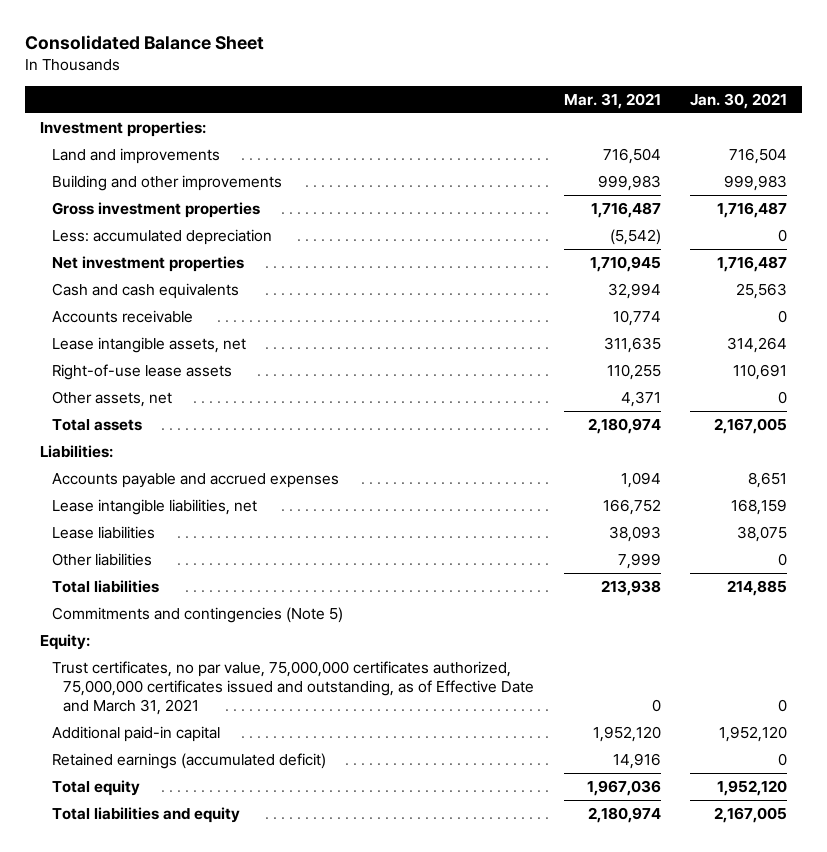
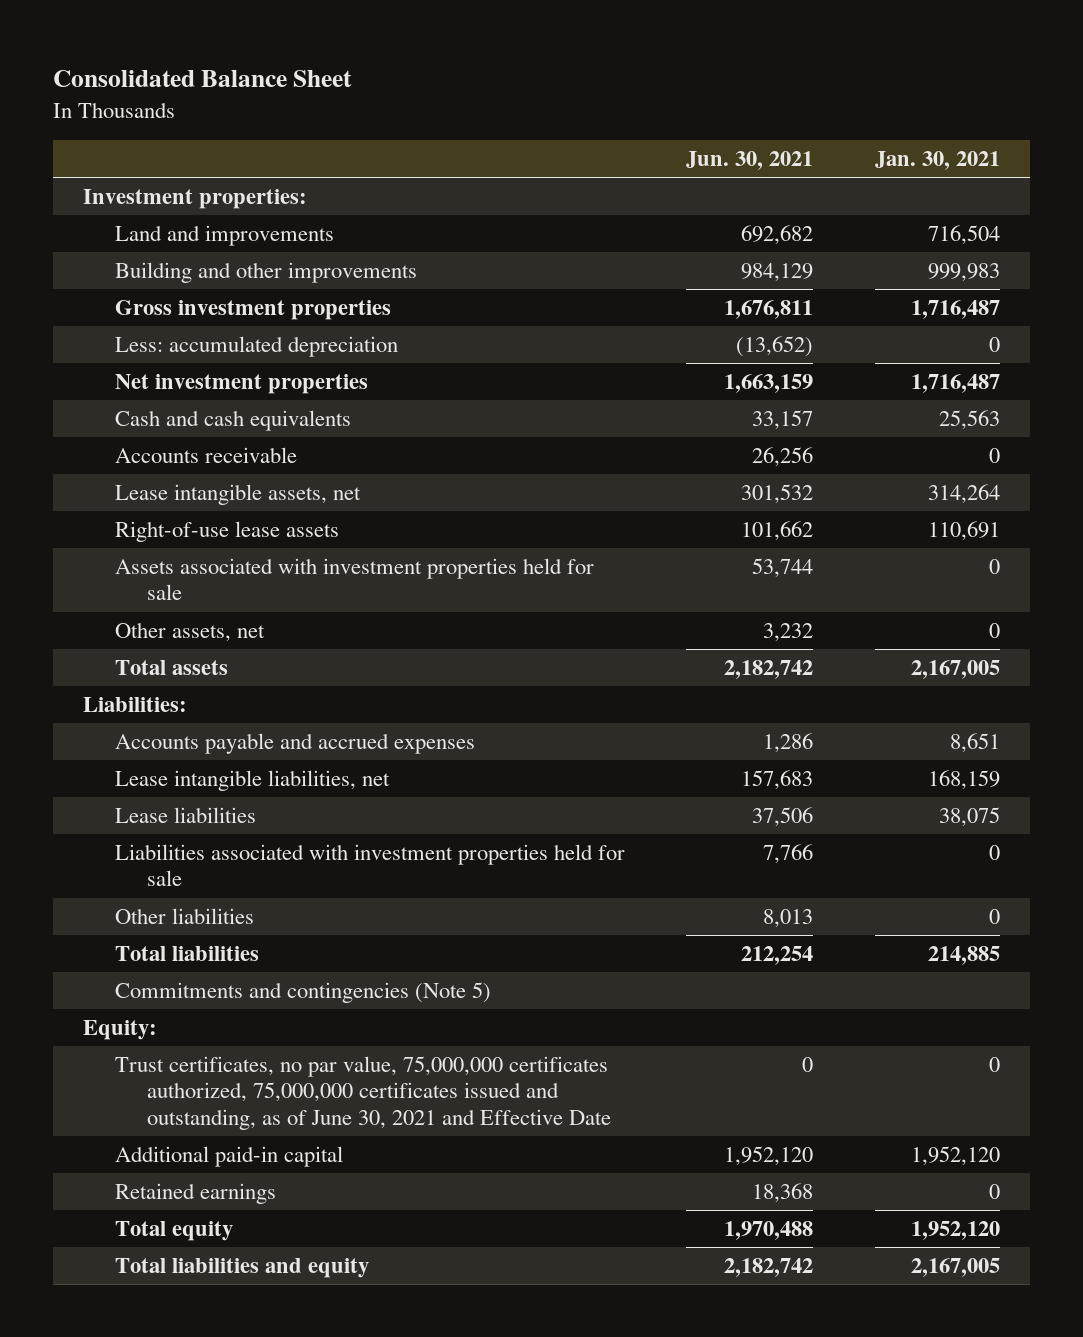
- | Mar. 31, 2021 | Jan. 30, 2021
+ | Jun. 30, 2021 | Jan. 30, 2021
+ Assets associated with investment properties held for sale | 53,744 | 0
+ Liabilities associated with investment properties held for sale | 7,766 | 0
- Trust certificates, no par value, 75,000,000 certificates authorized, 75,000,000 certificates issued and outstanding, as of Effective Date and March 31, 2021 | 0 | 0
+ Trust certificates, no par value, 75,000,000 certificates authorized, 75,000,000 certificates issued and outstanding, as of June 30, 2021 and Effective Date | 0 | 0
- Retained earnings (accumulated deficit) | 14,916 | 0
+ Retained earnings | 18,368 | 0

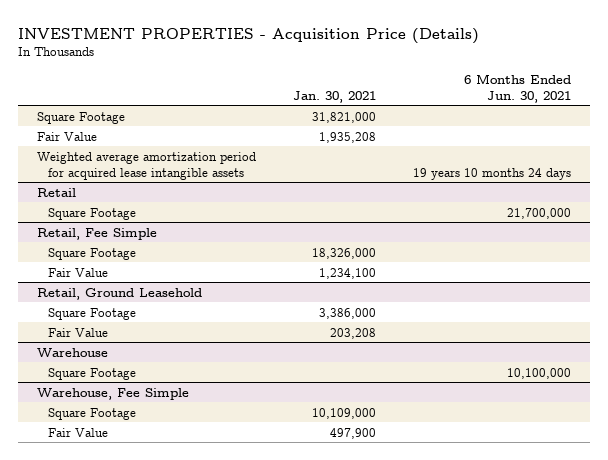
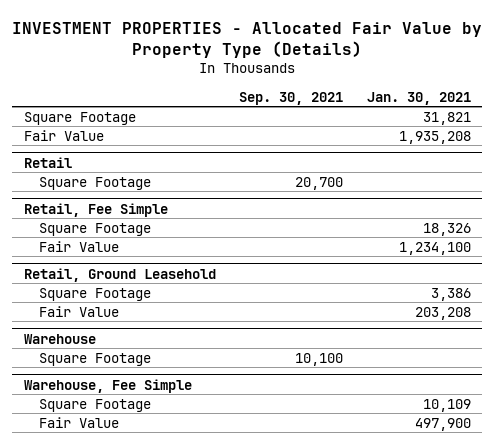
- INVESTMENT PROPERTIES - Acquisition Price (Details)
+ INVESTMENT PROPERTIES - Allocated Fair Value by Property Type (Details)
- | Jan. 30, 2021 | 6 Months Ended Jun. 30, 2021
+ | Sep. 30, 2021 | Jan. 30, 2021
- Square Footage | 31,821,000 |
+ Square Footage | | 31,821
- Weighted average amortization period for acquired lease intangible assets | | 19 years 10 months 24 days
@ Retail, Fee Simple
- Square Footage | 18,326,000 |
+ Square Footage | | 18,326
@ Retail, Ground Leasehold
- Square Footage | 3,386,000 |
+ Square Footage | | 3,386
@ Warehouse, Fee Simple
- Square Footage | 10,109,000 |
+ Square Footage | | 10,109

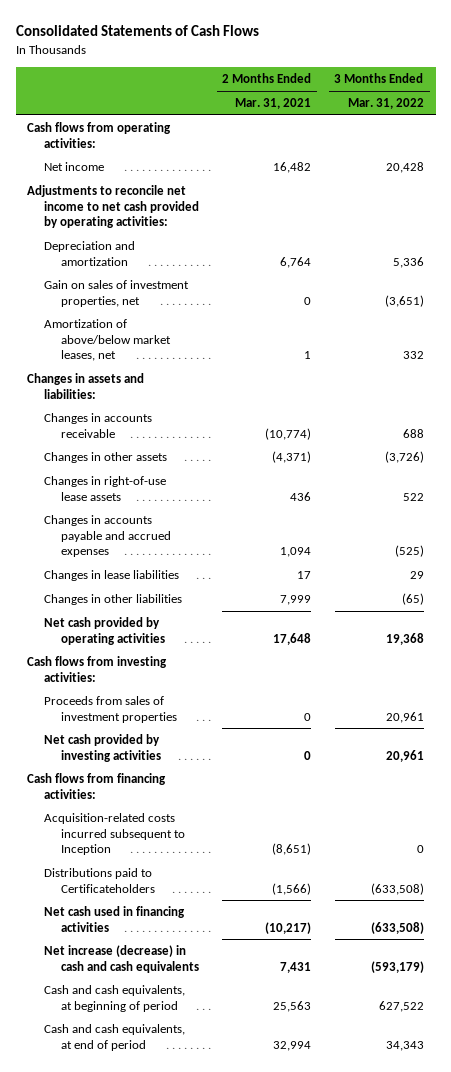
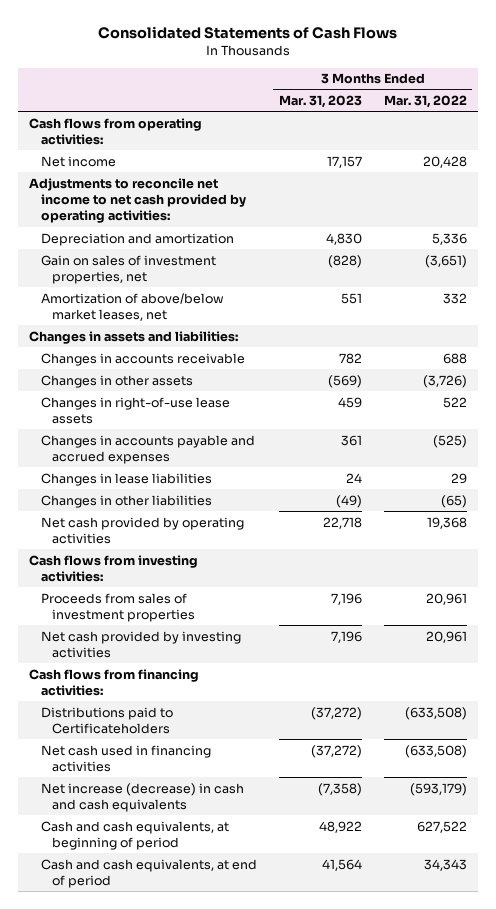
- | 2 Months Ended Mar. 31, 2021 | 3 Months Ended Mar. 31, 2022
+ | 3 Months Ended Mar. 31, 2023 | 3 Months Ended Mar. 31, 2022
- Acquisition-related costs incurred subsequent to Inception | (8,651) | 0

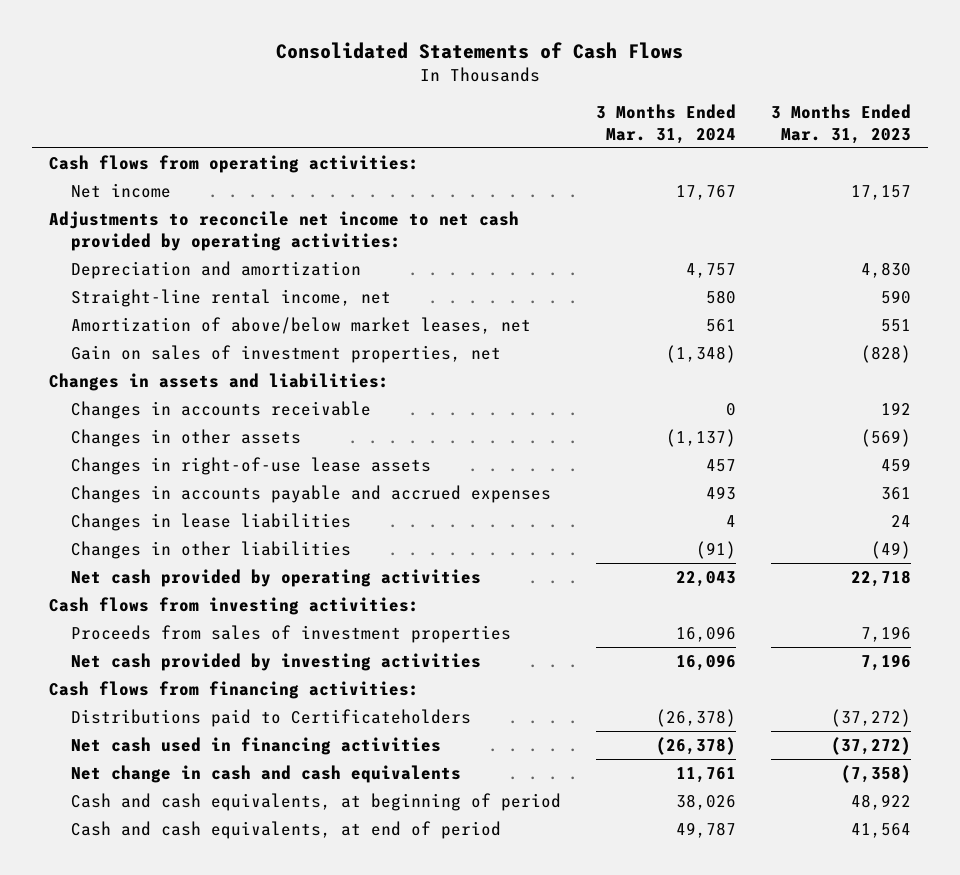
- | 3 Months Ended Mar. 31, 2023 | 3 Months Ended Mar. 31, 2022
+ | 3 Months Ended Mar. 31, 2024 | 3 Months Ended Mar. 31, 2023
+ Straight-line rental income, net | 580 | 590
moved down: Gain on sales of investment properties, net | (1,348) | (828)
- Changes in accounts receivable | 782 | 688
+ Changes in accounts receivable | 0 | 192
- Net increase (decrease) in cash and cash equivalents | (7,358) | (593,179)
+ Net change in cash and cash equivalents | 11,761 | (7,358)

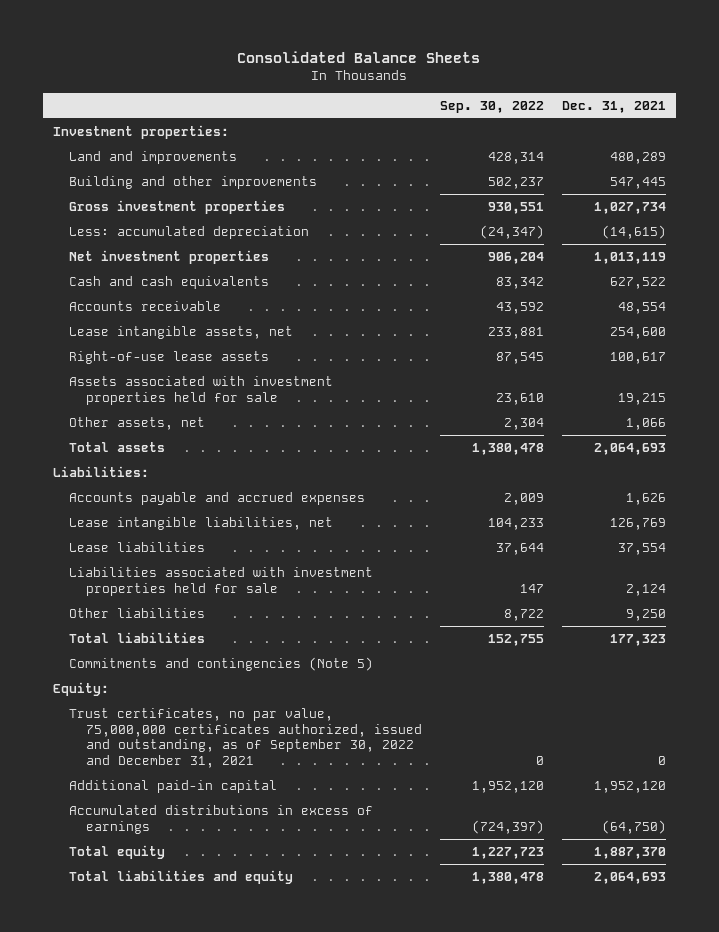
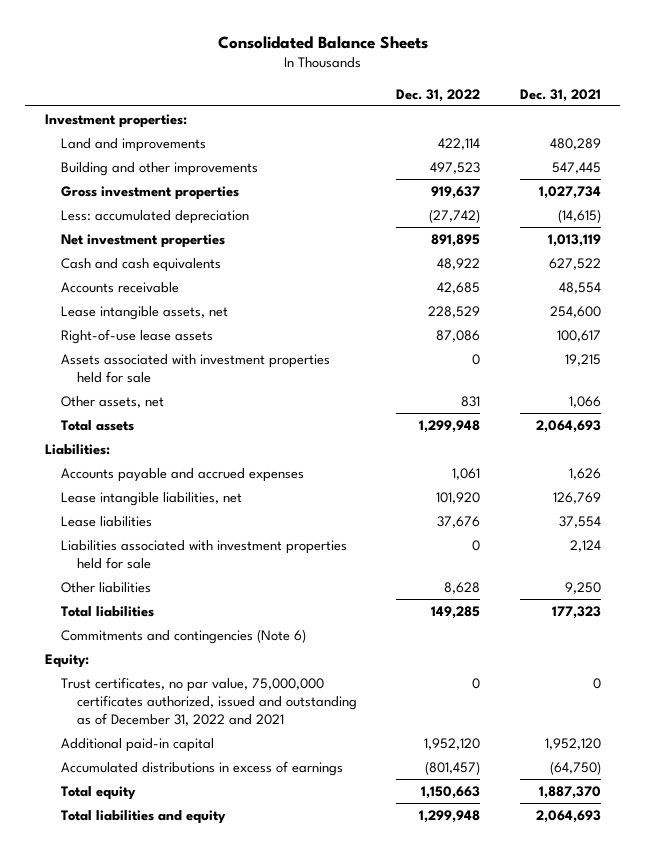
- | Sep. 30, 2022 | Dec. 31, 2021
+ | Dec. 31, 2022 | Dec. 31, 2021
- Commitments and contingencies (Note 5)
+ Commitments and contingencies (Note 6)
- Trust certificates, no par value, 75,000,000 certificates authorized, issued and outstanding, as of September 30, 2022 and December 31, 2021 | 0 | 0
+ Trust certificates, no par value, 75,000,000 certificates authorized, issued and outstanding as of December 31, 2022 and 2021 | 0 | 0

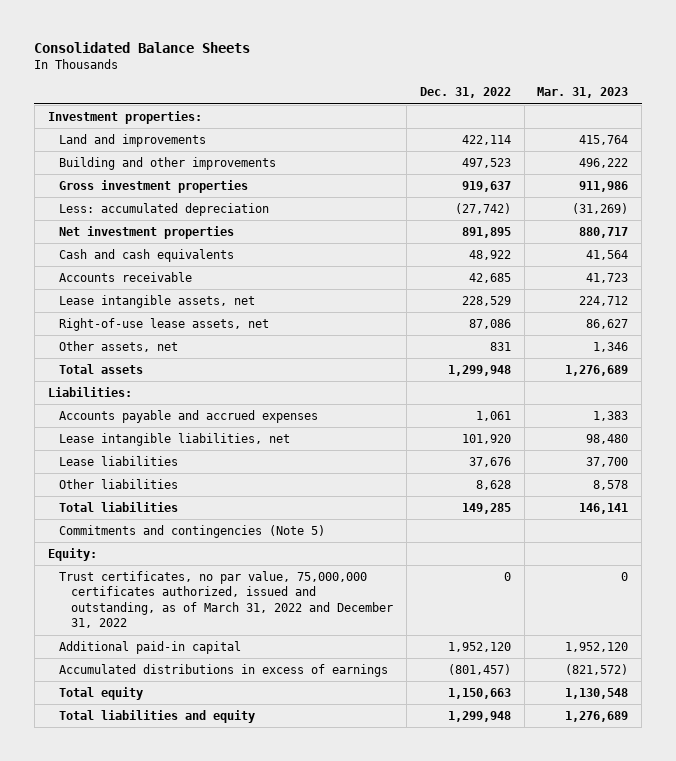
- | Dec. 31, 2022 | Dec. 31, 2021
+ | Dec. 31, 2022 | Mar. 31, 2023
- Right-of-use lease assets | 87,086 | 100,617
- Assets associated with investment properties held for sale | 0 | 19,215
+ Right-of-use lease assets, net | 87,086 | 86,627
- Liabilities associated with investment properties held for sale | 0 | 2,124
- Commitments and contingencies (Note 6)
+ Commitments and contingencies (Note 5)
- Trust certificates, no par value, 75,000,000 certificates authorized, issued and outstanding as of December 31, 2022 and 2021 | 0 | 0
+ Trust certificates, no par value, 75,000,000 certificates authorized, issued and outstanding, as of March 31, 2022 and December 31, 2022 | 0 | 0

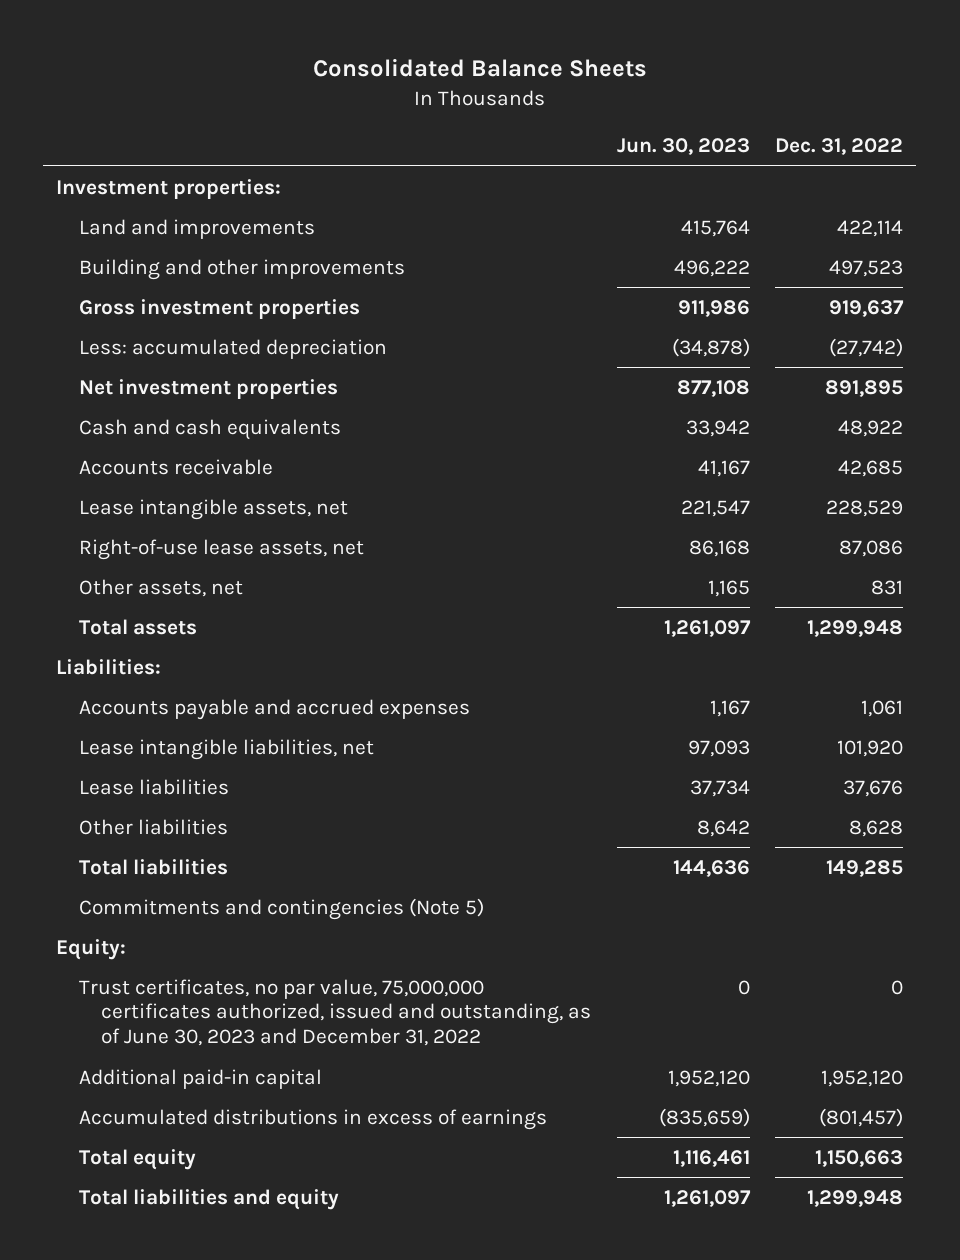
- | Dec. 31, 2022 | Mar. 31, 2023
+ | Jun. 30, 2023 | Dec. 31, 2022
- Trust certificates, no par value, 75,000,000 certificates authorized, issued and outstanding, as of March 31, 2022 and December 31, 2022 | 0 | 0
+ Trust certificates, no par value, 75,000,000 certificates authorized, issued and outstanding, as of June 30, 2023 and December 31, 2022 | 0 | 0

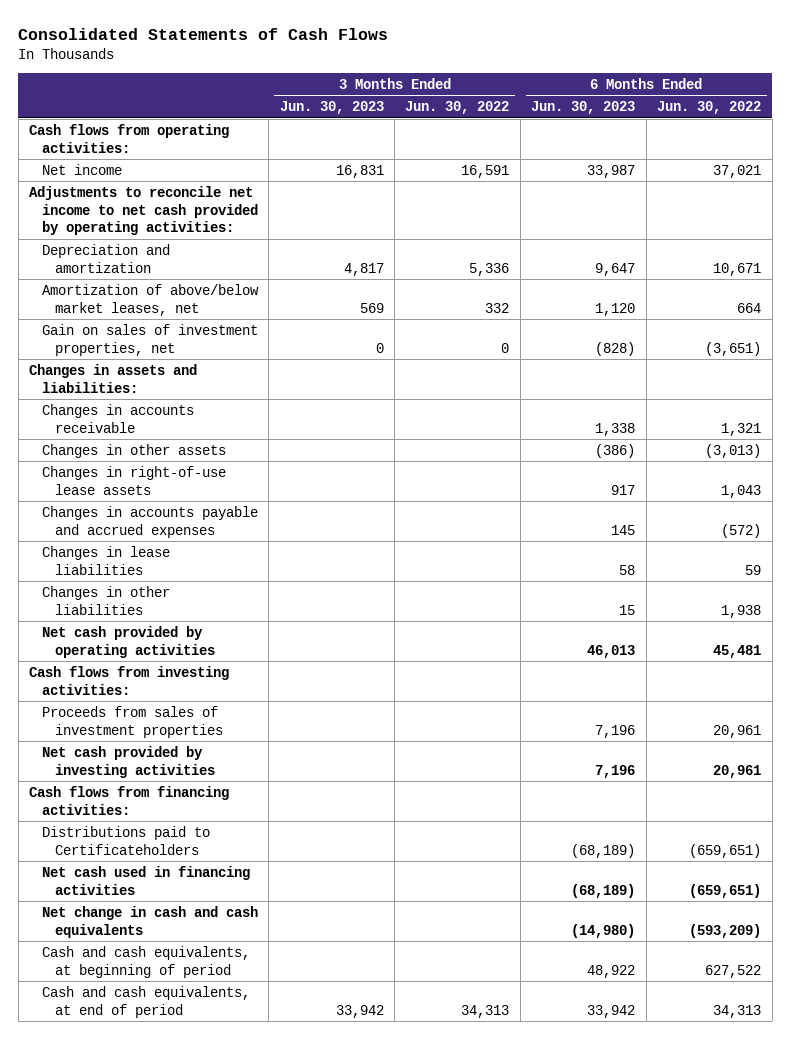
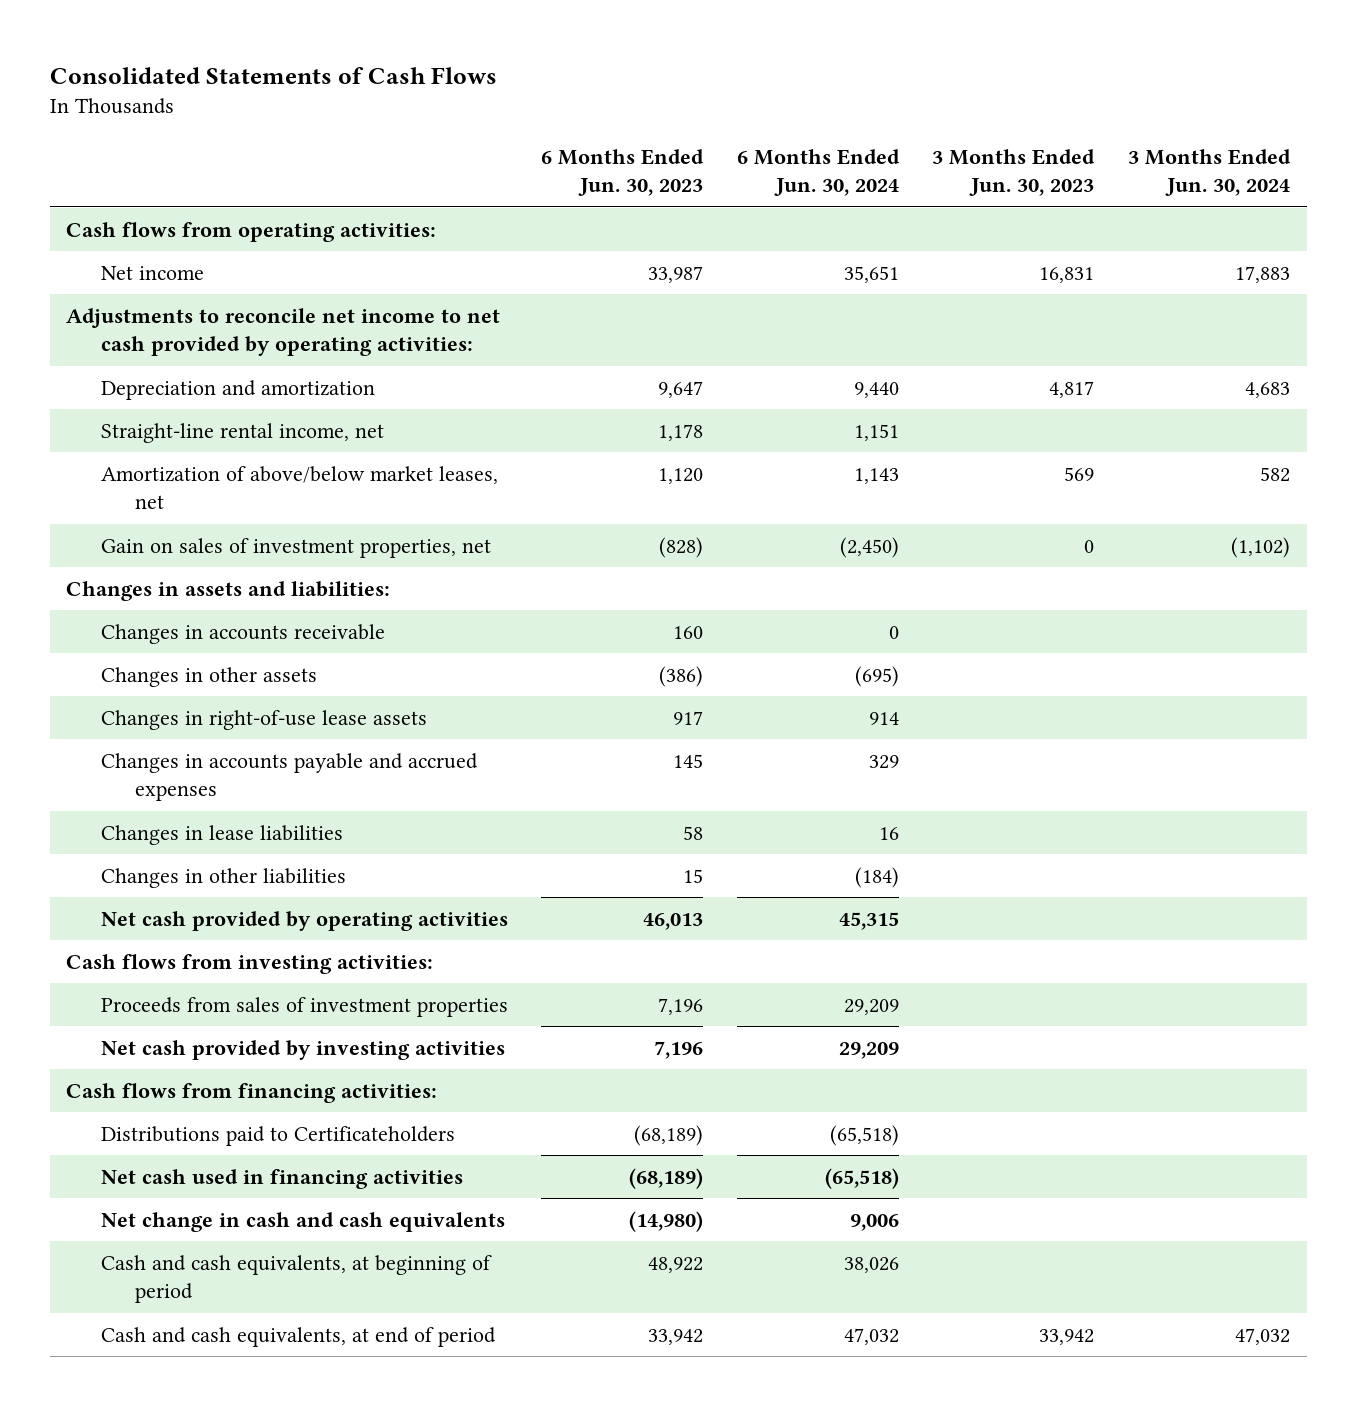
- | 3 Months Ended Jun. 30, 2023 | 3 Months Ended Jun. 30, 2022 | 6 Months Ended Jun. 30, 2023 | 6 Months Ended Jun. 30, 2022
+ | 6 Months Ended Jun. 30, 2023 | 6 Months Ended Jun. 30, 2024 | 3 Months Ended Jun. 30, 2023 | 3 Months Ended Jun. 30, 2024
+ Straight-line rental income, net | 1,178 | 1,151 | |
- Changes in accounts receivable | | | 1,338 | 1,321
+ Changes in accounts receivable | 160 | 0 | |

